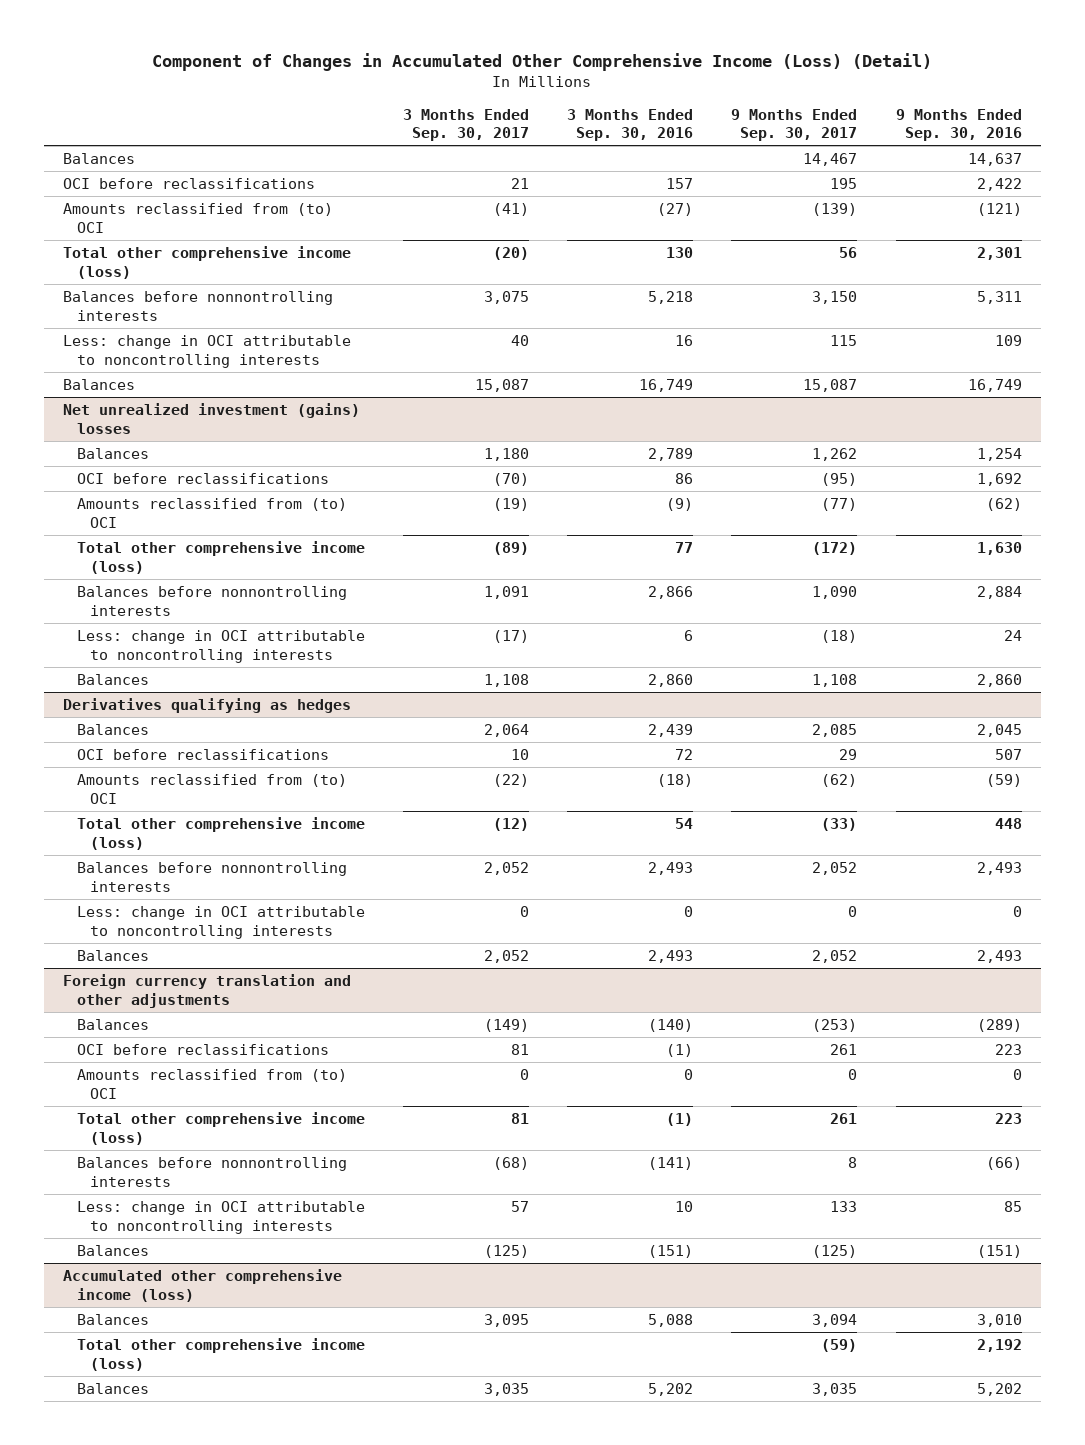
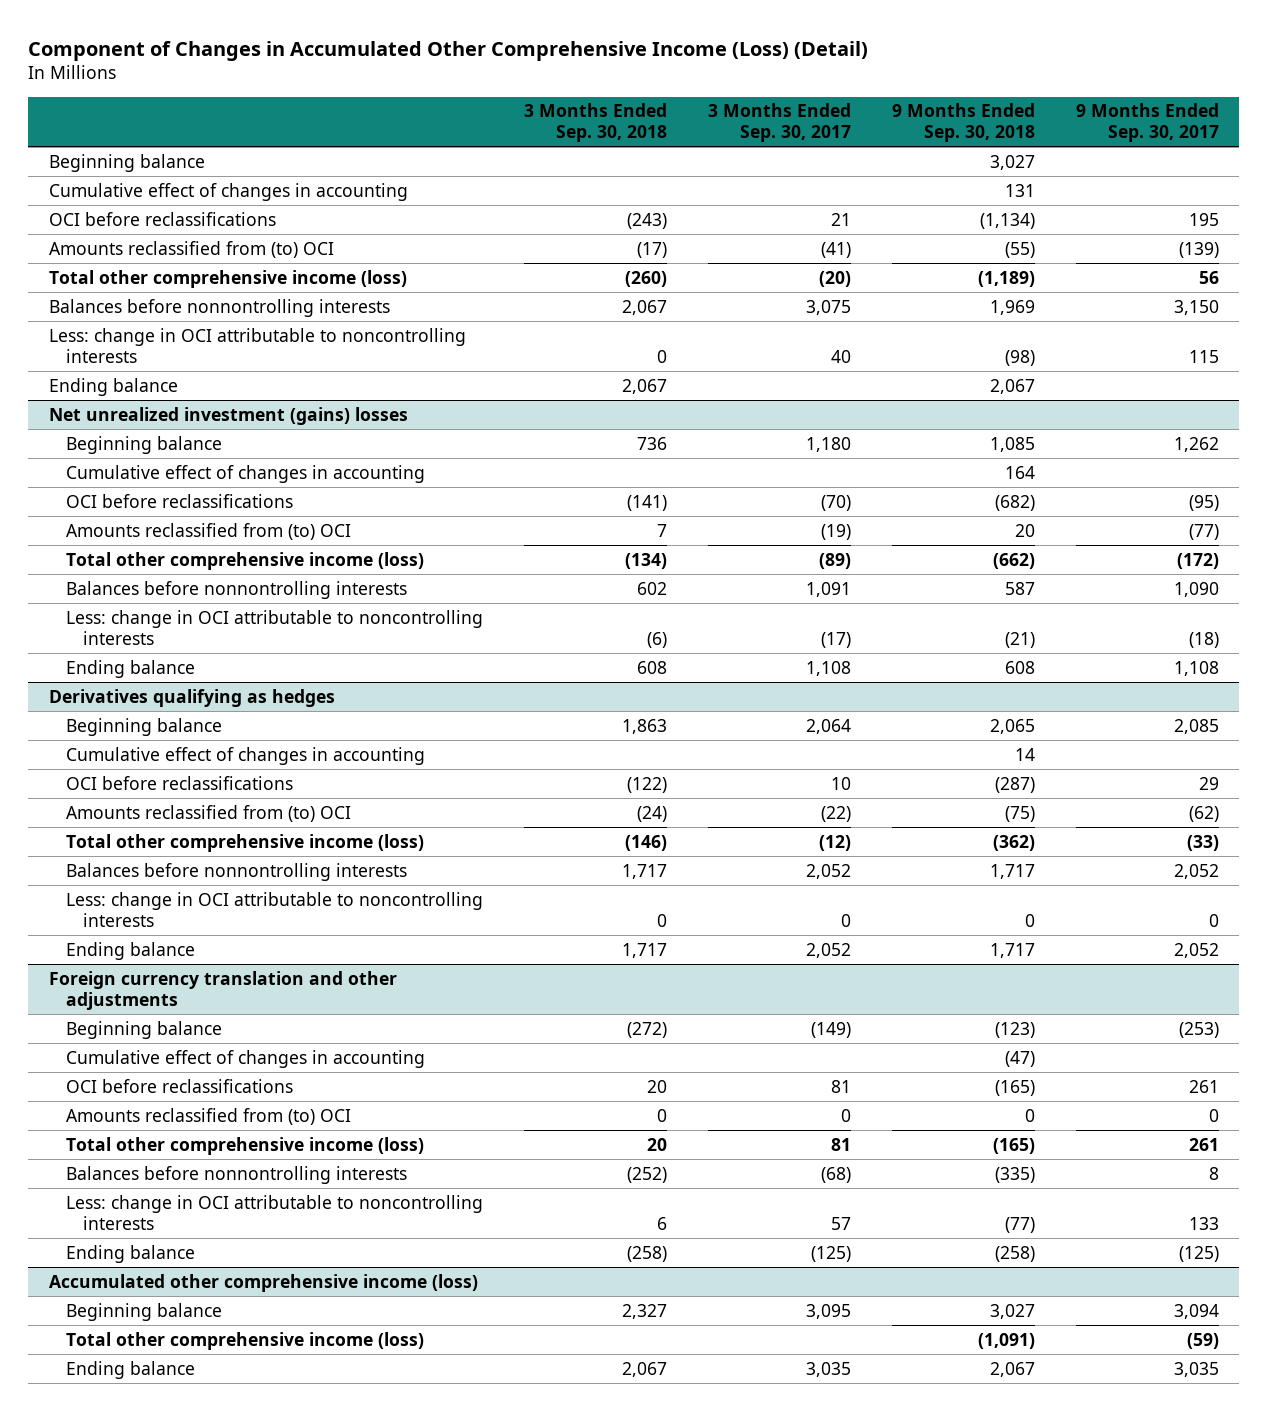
- | 3 Months Ended Sep. 30, 2017 | 3 Months Ended Sep. 30, 2016 | 9 Months Ended Sep. 30, 2017 | 9 Months Ended Sep. 30, 2016
+ | 3 Months Ended Sep. 30, 2018 | 3 Months Ended Sep. 30, 2017 | 9 Months Ended Sep. 30, 2018 | 9 Months Ended Sep. 30, 2017
- Balances | | | 14,467 | 14,637
+ Beginning balance | | | 3,027 |
+ Cumulative effect of changes in accounting | | | 131 |
- Balances | 15,087 | 16,749 | 15,087 | 16,749
+ Ending balance | 2,067 | | 2,067 |
@ Net unrealized investment (gains) losses
- Balances | 1,180 | 2,789 | 1,262 | 1,254
+ Beginning balance | 736 | 1,180 | 1,085 | 1,262
+ Cumulative effect of changes in accounting | | | 164 |
- Balances | 1,108 | 2,860 | 1,108 | 2,860
+ Ending balance | 608 | 1,108 | 608 | 1,108
@ Derivatives qualifying as hedges
- Balances | 2,064 | 2,439 | 2,085 | 2,045
+ Beginning balance | 1,863 | 2,064 | 2,065 | 2,085
+ Cumulative effect of changes in accounting | | | 14 |
- Balances | 2,052 | 2,493 | 2,052 | 2,493
+ Ending balance | 1,717 | 2,052 | 1,717 | 2,052
@ Foreign currency translation and other adjustments
- Balances | (149) | (140) | (253) | (289)
+ Beginning balance | (272) | (149) | (123) | (253)
+ Cumulative effect of changes in accounting | | | (47) |
- Balances | (125) | (151) | (125) | (151)
+ Ending balance | (258) | (125) | (258) | (125)
@ Accumulated other comprehensive income (loss)
- Balances | 3,095 | 5,088 | 3,094 | 3,010
+ Beginning balance | 2,327 | 3,095 | 3,027 | 3,094
- Balances | 3,035 | 5,202 | 3,035 | 5,202
+ Ending balance | 2,067 | 3,035 | 2,067 | 3,035

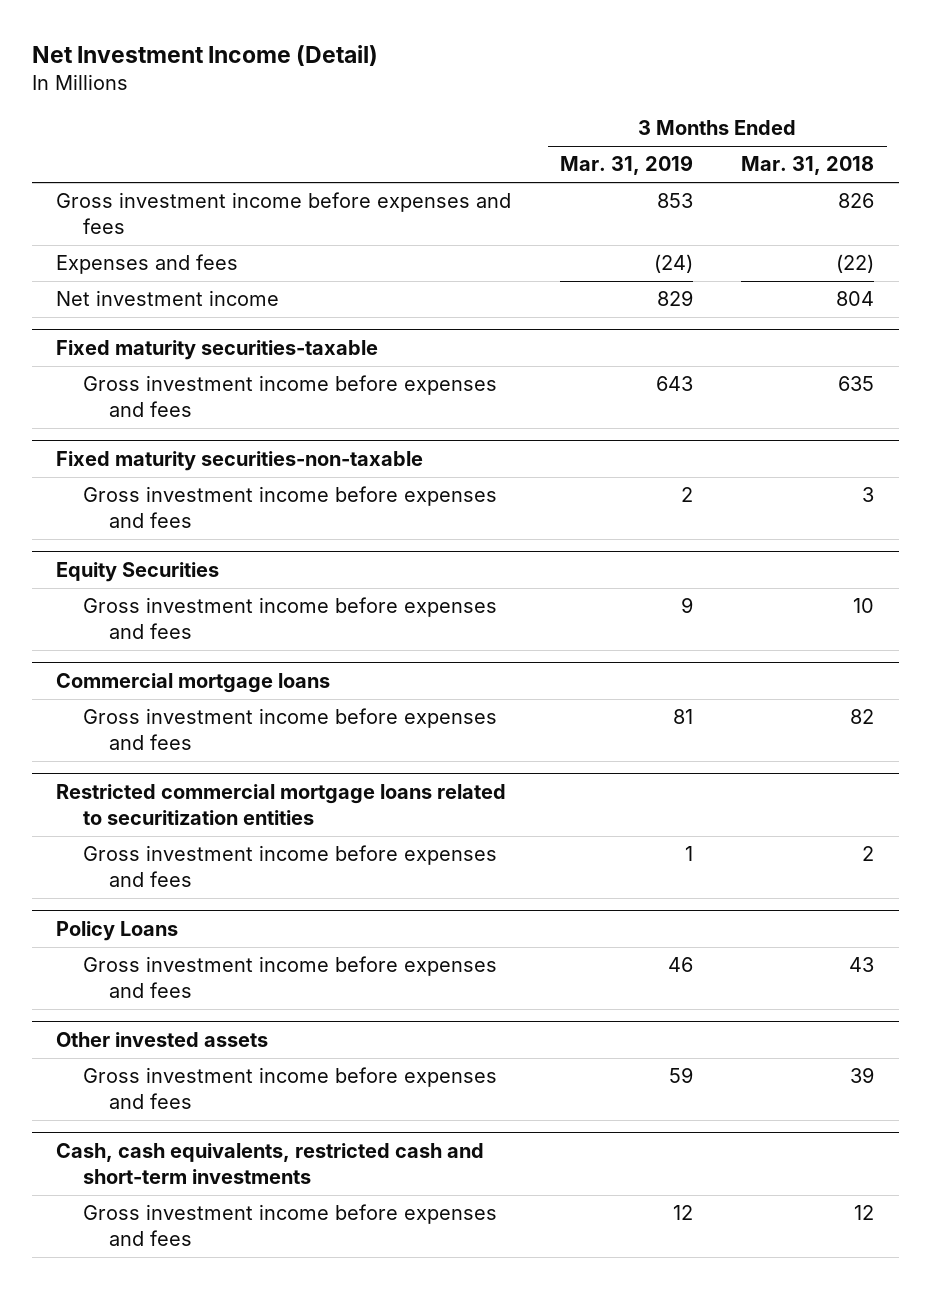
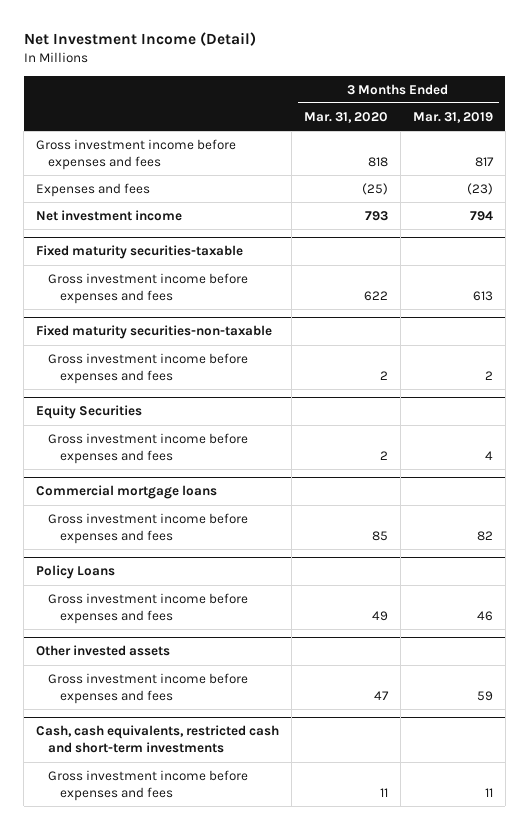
- | 3 Months Ended Mar. 31, 2019 | 3 Months Ended Mar. 31, 2018
+ | 3 Months Ended Mar. 31, 2020 | 3 Months Ended Mar. 31, 2019
- Gross investment income before expenses and fees | 853 | 826
- Expenses and fees | (24) | (22)
- Net investment income | 829 | 804
+ Gross investment income before expenses and fees | 818 | 817
+ Expenses and fees | (25) | (23)
+ Net investment income | 793 | 794
@ Fixed maturity securities-taxable
- Gross investment income before expenses and fees | 643 | 635
+ Gross investment income before expenses and fees | 622 | 613
@ Equity Securities
- Gross investment income before expenses and fees | 9 | 10
+ Gross investment income before expenses and fees | 2 | 4
@ Commercial mortgage loans
- Gross investment income before expenses and fees | 81 | 82
- Restricted commercial mortgage loans related to securitization entities
- Gross investment income before expenses and fees | 1 | 2
@ Commercial mortgage loans
+ Gross investment income before expenses and fees | 85 | 82
@ Cash, cash equivalents, restricted cash and short-term investments
- Gross investment income before expenses and fees | 12 | 12
+ Gross investment income before expenses and fees | 11 | 11

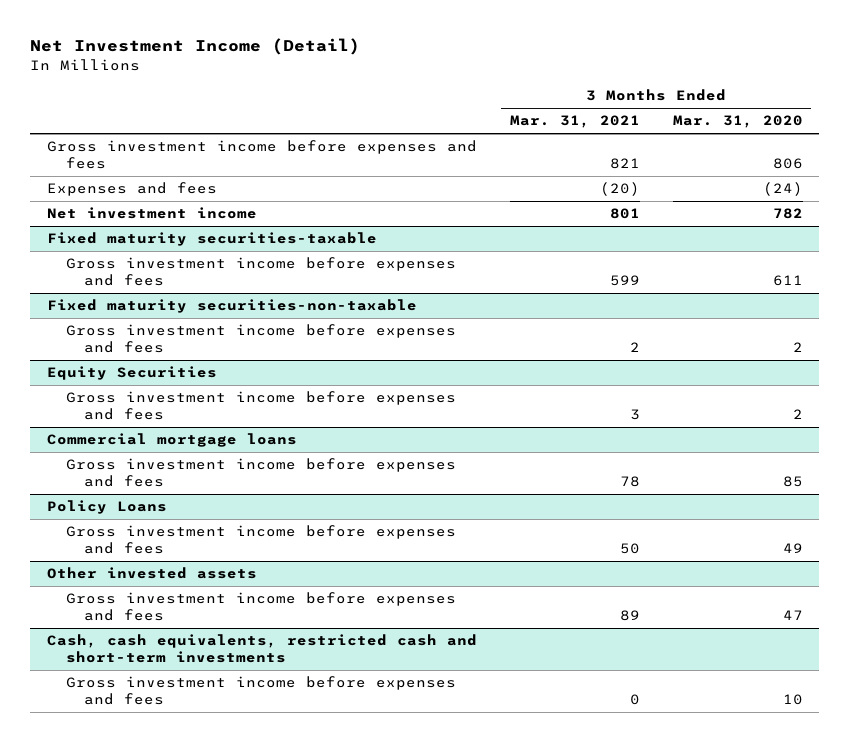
- | 3 Months Ended Mar. 31, 2020 | 3 Months Ended Mar. 31, 2019
+ | 3 Months Ended Mar. 31, 2021 | 3 Months Ended Mar. 31, 2020
- Gross investment income before expenses and fees | 818 | 817
- Expenses and fees | (25) | (23)
- Net investment income | 793 | 794
+ Gross investment income before expenses and fees | 821 | 806
+ Expenses and fees | (20) | (24)
+ Net investment income | 801 | 782
@ Fixed maturity securities-taxable
- Gross investment income before expenses and fees | 622 | 613
+ Gross investment income before expenses and fees | 599 | 611
@ Cash, cash equivalents, restricted cash and short-term investments
- Gross investment income before expenses and fees | 11 | 11
+ Gross investment income before expenses and fees | 0 | 10

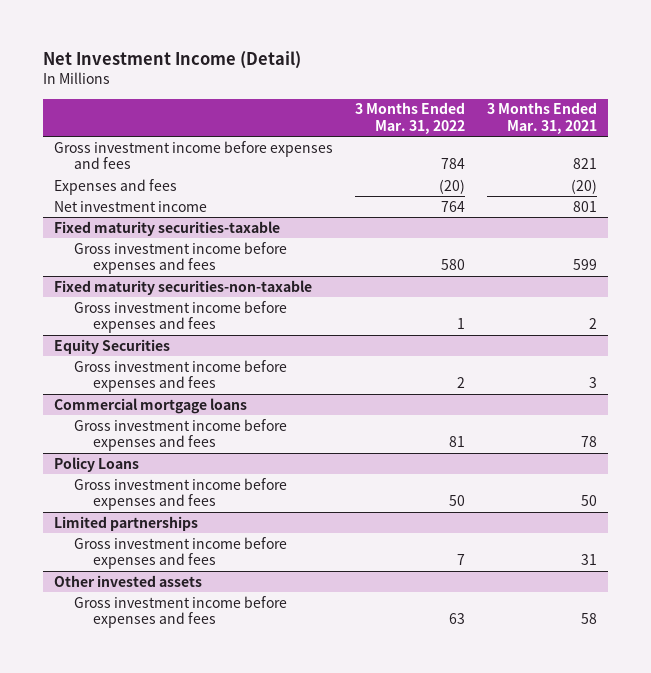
- | 3 Months Ended Mar. 31, 2021 | 3 Months Ended Mar. 31, 2020
+ | 3 Months Ended Mar. 31, 2022 | 3 Months Ended Mar. 31, 2021
+ Limited partnerships
+ Gross investment income before expenses and fees | 7 | 31
@ Other invested assets
- Gross investment income before expenses and fees | 89 | 47
- Cash, cash equivalents, restricted cash and short-term investments
- Gross investment income before expenses and fees | 0 | 10
@ Other invested assets
+ Gross investment income before expenses and fees | 63 | 58

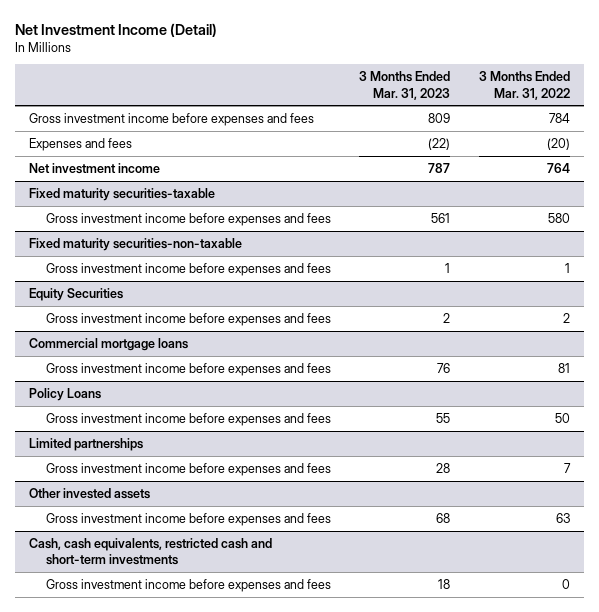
- | 3 Months Ended Mar. 31, 2022 | 3 Months Ended Mar. 31, 2021
+ | 3 Months Ended Mar. 31, 2023 | 3 Months Ended Mar. 31, 2022
+ Cash, cash equivalents, restricted cash and short-term investments
+ Gross investment income before expenses and fees | 18 | 0

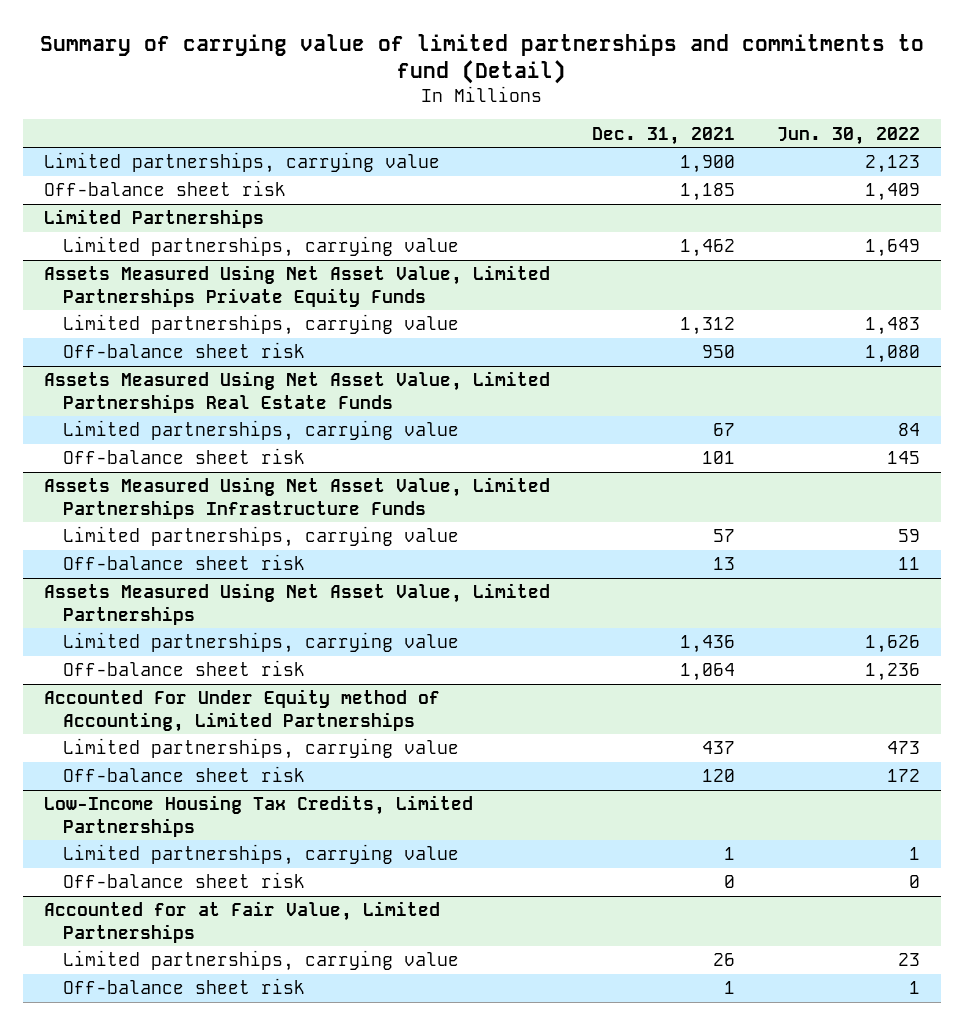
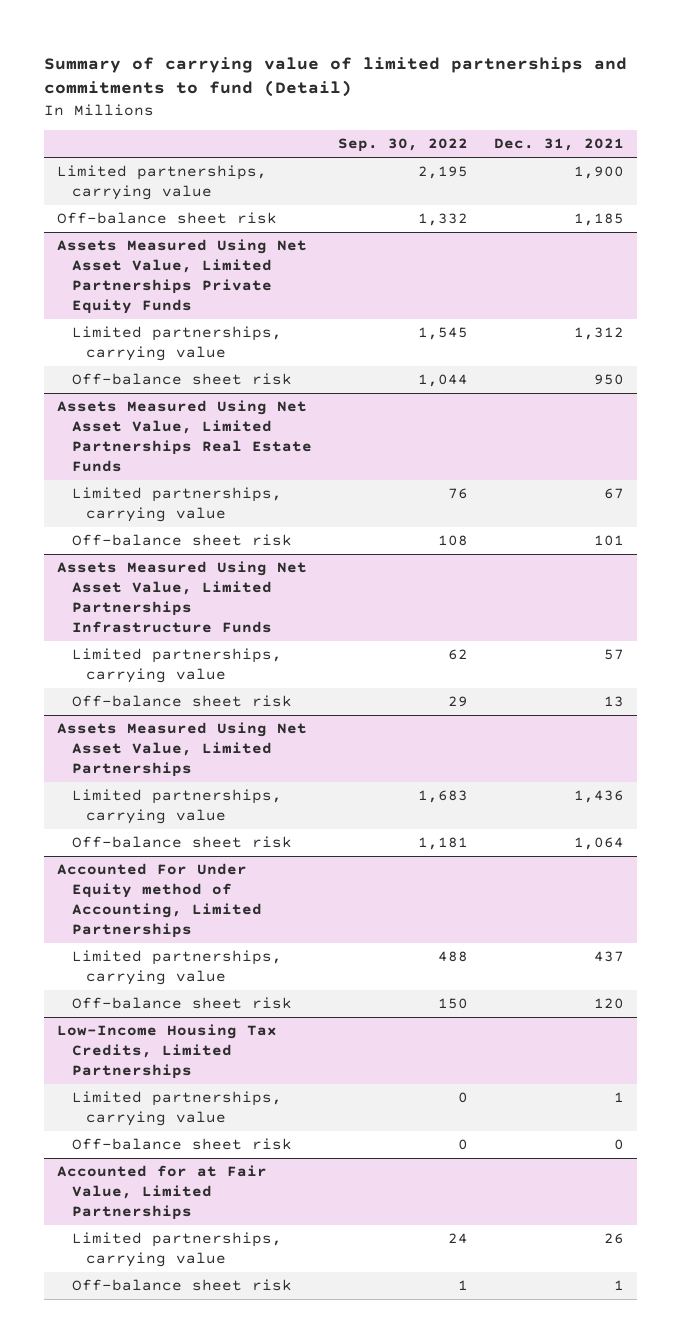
- | Dec. 31, 2021 | Jun. 30, 2022
+ | Sep. 30, 2022 | Dec. 31, 2021
- Limited Partnerships
- Limited partnerships, carrying value | 1,462 | 1,649

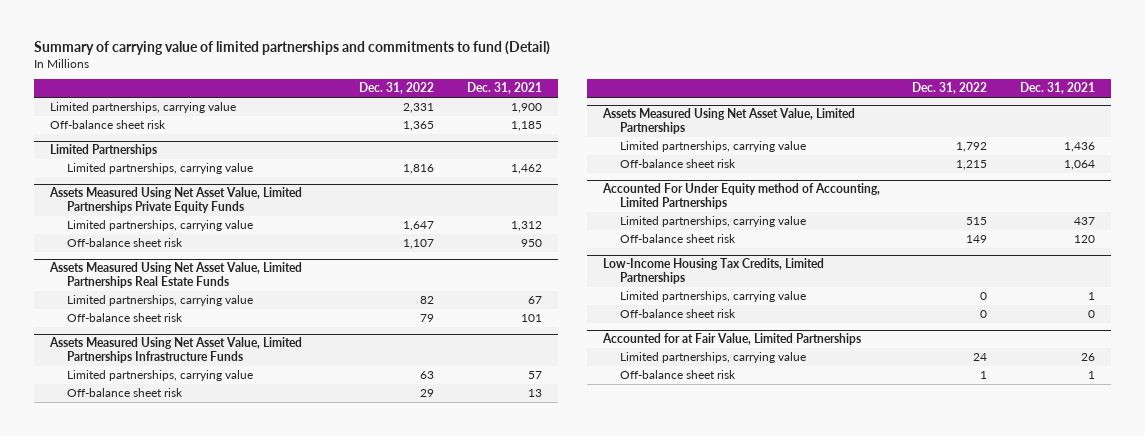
- | Sep. 30, 2022 | Dec. 31, 2021
+ | Dec. 31, 2022 | Dec. 31, 2021
+ Limited Partnerships
+ Limited partnerships, carrying value | 1,816 | 1,462

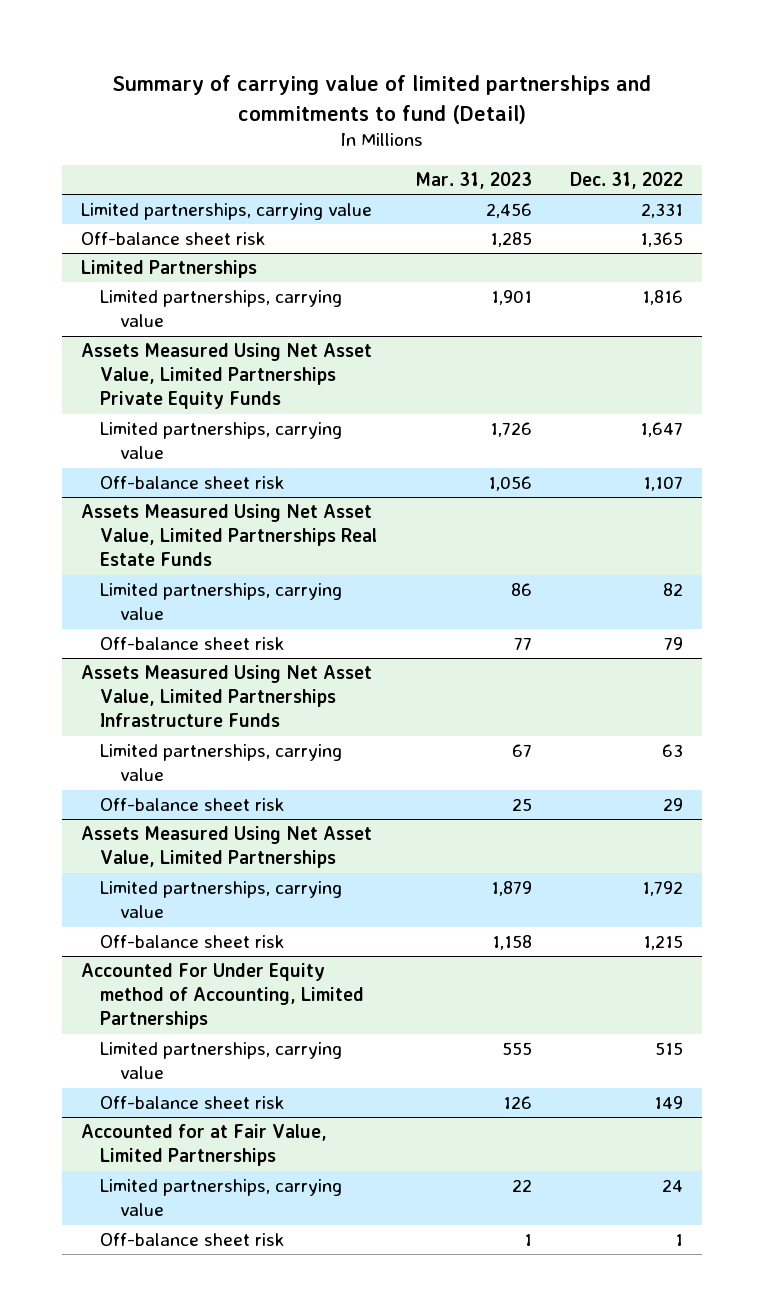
- | Dec. 31, 2022 | Dec. 31, 2021
+ | Mar. 31, 2023 | Dec. 31, 2022
- Low-Income Housing Tax Credits, Limited Partnerships
- Limited partnerships, carrying value | 0 | 1
- Off-balance sheet risk | 0 | 0

